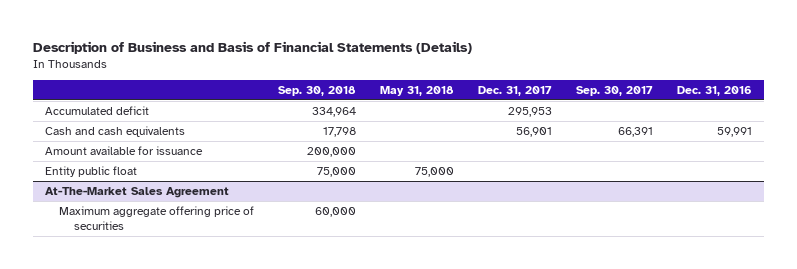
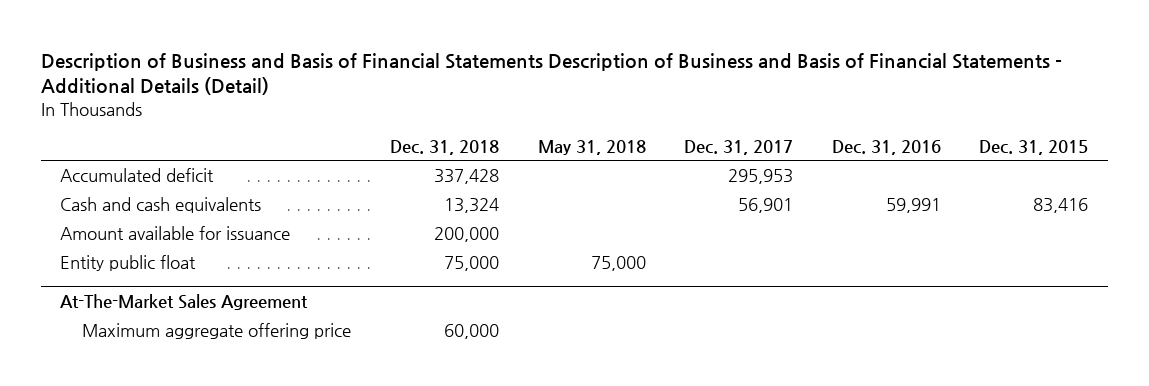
- Description of Business and Basis of Financial Statements (Details)
+ Description of Business and Basis of Financial Statements Description of Business and Basis of Financial Statements - Additional Details (Detail)
- | Sep. 30, 2018 | May 31, 2018 | Dec. 31, 2017 | Sep. 30, 2017 | Dec. 31, 2016
+ | Dec. 31, 2018 | May 31, 2018 | Dec. 31, 2017 | Dec. 31, 2016 | Dec. 31, 2015
@ At-The-Market Sales Agreement
- Maximum aggregate offering price of securities | 60,000 | | | |
+ Maximum aggregate offering price | 60,000 | | | |

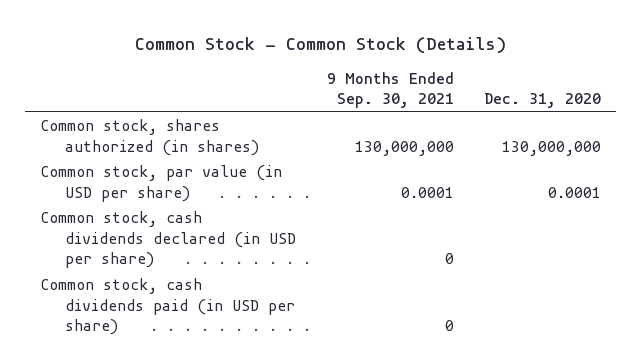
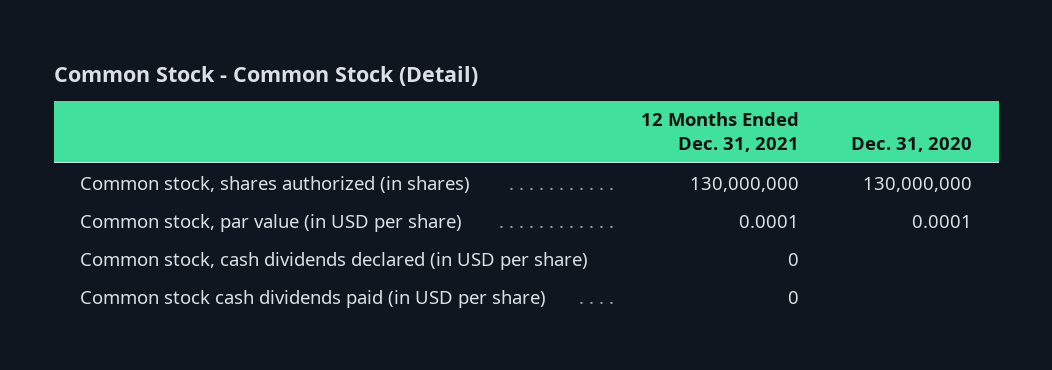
- Common Stock - Common Stock (Details)
+ Common Stock - Common Stock (Detail)
- | 9 Months Ended Sep. 30, 2021 | Dec. 31, 2020
+ | 12 Months Ended Dec. 31, 2021 | Dec. 31, 2020
- Common stock, cash dividends paid (in USD per share) | 0 |
+ Common stock cash dividends paid (in USD per share) | 0 |

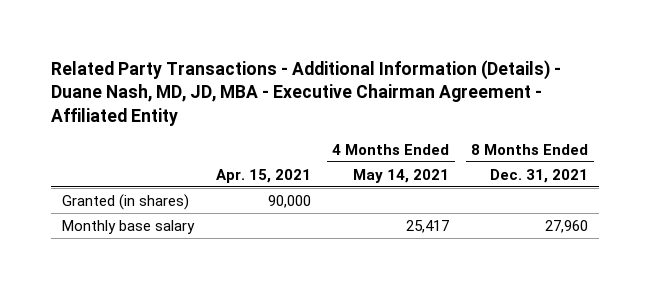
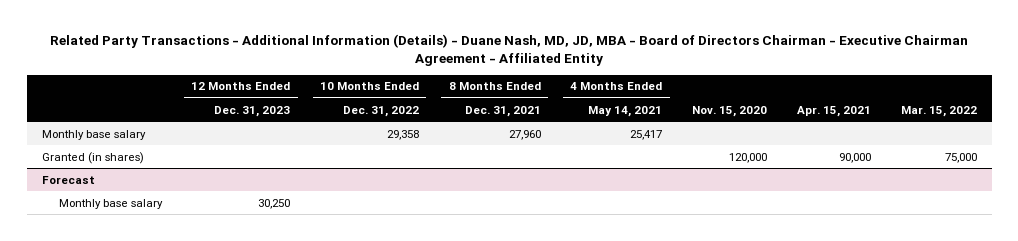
- Related Party Transactions - Additional Information (Details) - Duane Nash, MD, JD, MBA - Executive Chairman Agreement - Affiliated Entity
+ Related Party Transactions - Additional Information (Details) - Duane Nash, MD, JD, MBA - Board of Directors Chairman - Executive Chairman Agreement - Affiliated Entity
- | Apr. 15, 2021 | 4 Months Ended May 14, 2021 | 8 Months Ended Dec. 31, 2021
+ | 12 Months Ended Dec. 31, 2023 | 10 Months Ended Dec. 31, 2022 | 8 Months Ended Dec. 31, 2021 | 4 Months Ended May 14, 2021 | Nov. 15, 2020 | Apr. 15, 2021 | Mar. 15, 2022
moved down: Granted (in shares) | | | | | 120,000 | 90,000 | 75,000
+ Forecast
+ Monthly base salary | 30,250 | | | | | |

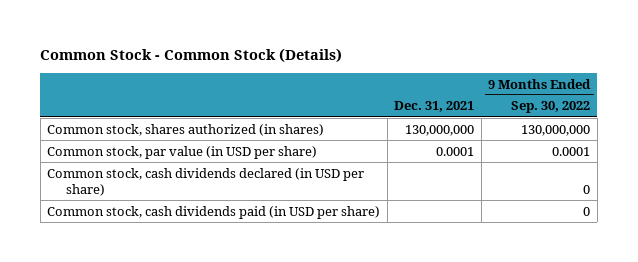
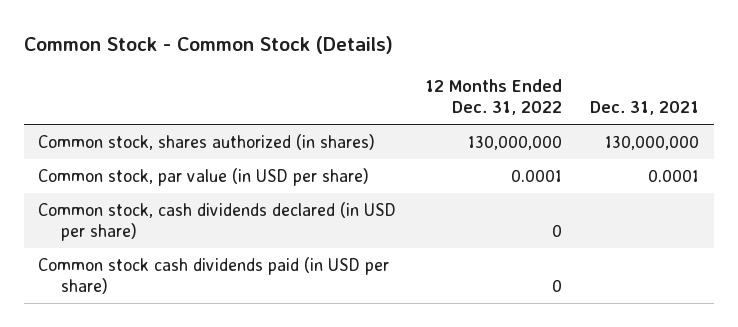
- | Dec. 31, 2021 | 9 Months Ended Sep. 30, 2022
+ | 12 Months Ended Dec. 31, 2022 | Dec. 31, 2021
- Common stock, cash dividends paid (in USD per share) | | 0
+ Common stock cash dividends paid (in USD per share) | 0 |

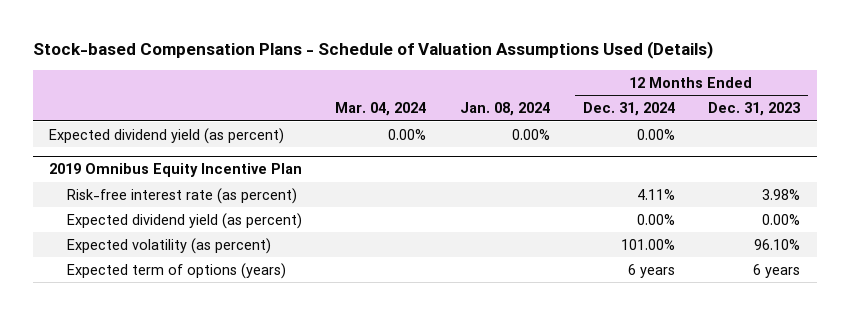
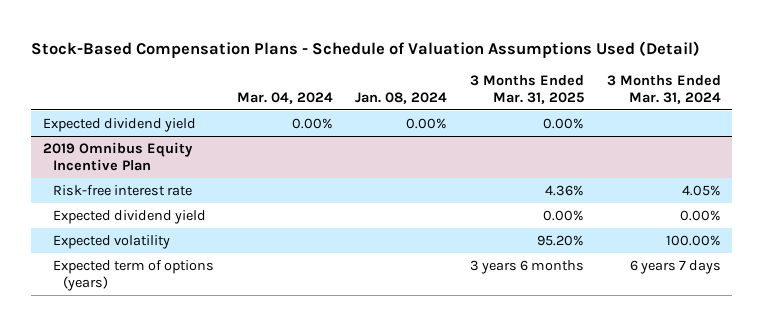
- Stock-based Compensation Plans - Schedule of Valuation Assumptions Used (Details)
+ Stock-Based Compensation Plans - Schedule of Valuation Assumptions Used (Detail)
- | Mar. 04, 2024 | Jan. 08, 2024 | 12 Months Ended Dec. 31, 2024 | 12 Months Ended Dec. 31, 2023
+ | Mar. 04, 2024 | Jan. 08, 2024 | 3 Months Ended Mar. 31, 2025 | 3 Months Ended Mar. 31, 2024
- Expected dividend yield (as percent) | 0.00% | 0.00% | 0.00% |
+ Expected dividend yield | 0.00% | 0.00% | 0.00% |
@ 2019 Omnibus Equity Incentive Plan
- Risk-free interest rate (as percent) | | | 4.11% | 3.98%
- Expected dividend yield (as percent) | | | 0.00% | 0.00%
- Expected volatility (as percent) | | | 101.00% | 96.10%
+ Risk-free interest rate | | | 4.36% | 4.05%
+ Expected dividend yield | | | 0.00% | 0.00%
+ Expected volatility | | | 95.20% | 100.00%

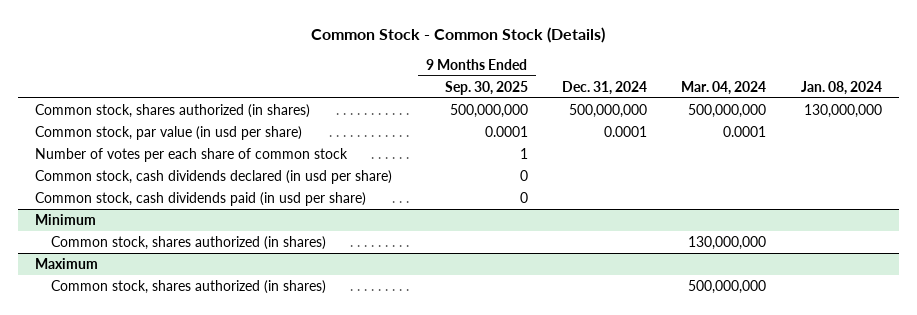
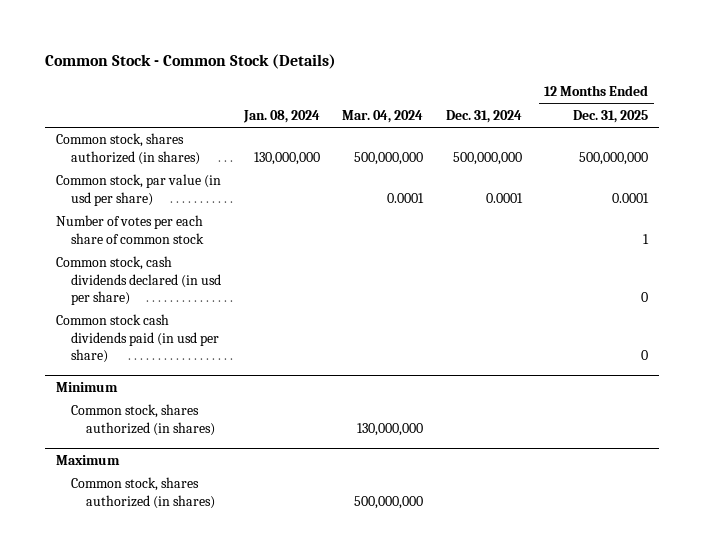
- | 9 Months Ended Sep. 30, 2025 | Dec. 31, 2024 | Mar. 04, 2024 | Jan. 08, 2024
+ | Jan. 08, 2024 | Mar. 04, 2024 | Dec. 31, 2024 | 12 Months Ended Dec. 31, 2025
- Common stock, cash dividends paid (in usd per share) | 0 | | |
+ Common stock cash dividends paid (in usd per share) | | | | 0

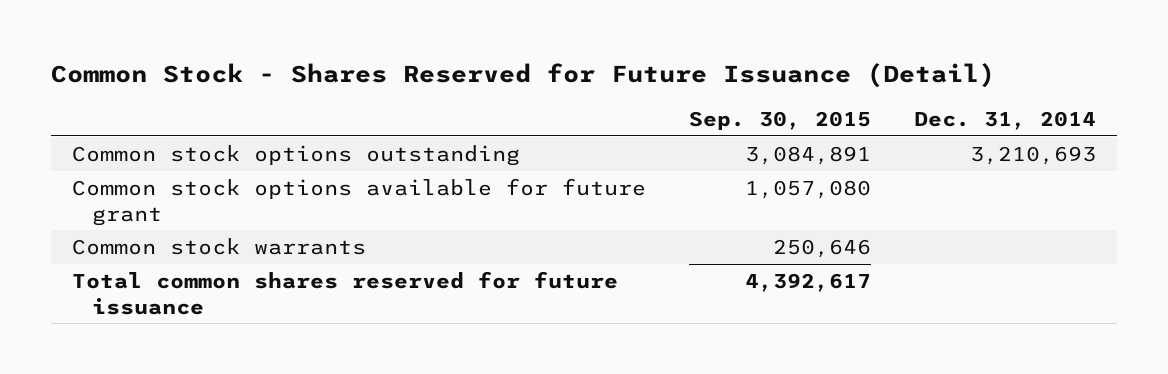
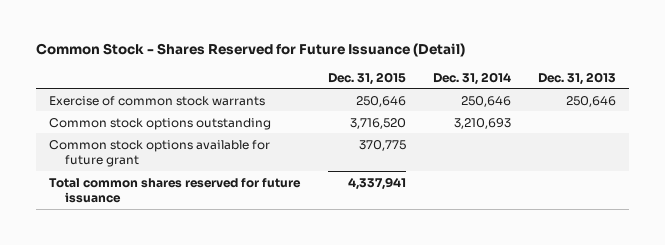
- | Sep. 30, 2015 | Dec. 31, 2014
+ | Dec. 31, 2015 | Dec. 31, 2014 | Dec. 31, 2013
+ Exercise of common stock warrants | 250,646 | 250,646 | 250,646
- Common stock warrants | 250,646 |

